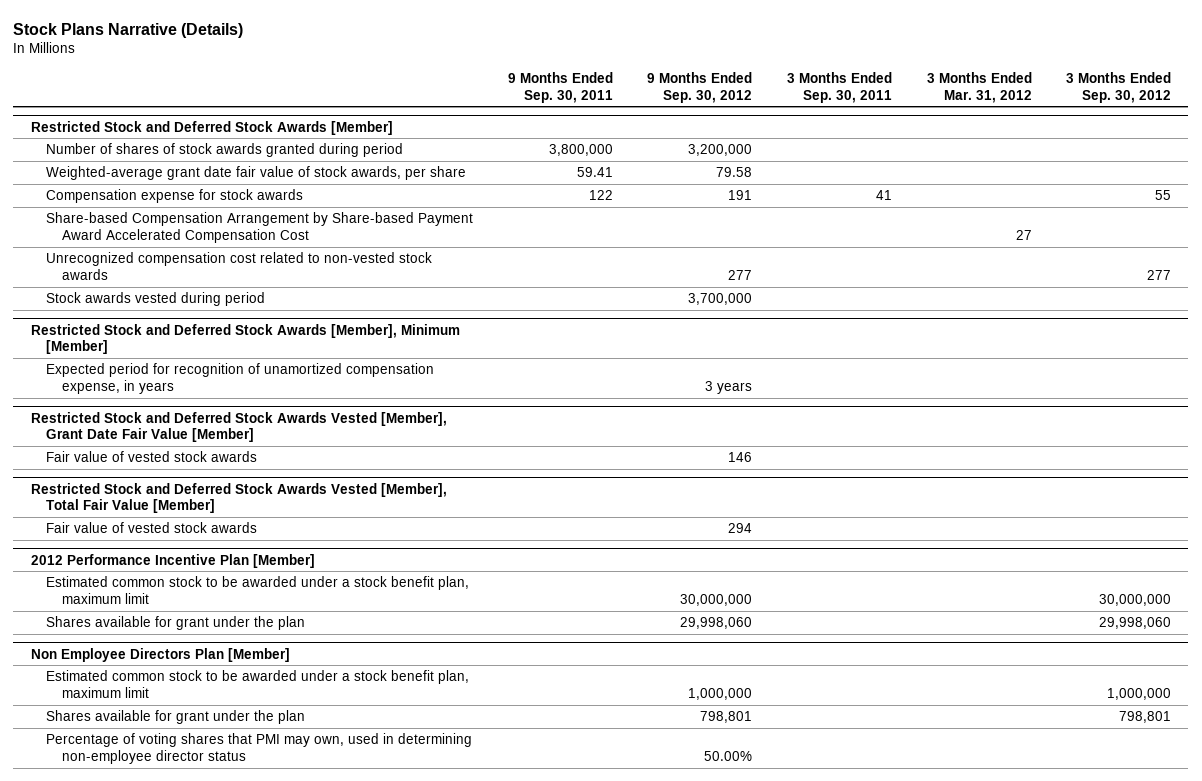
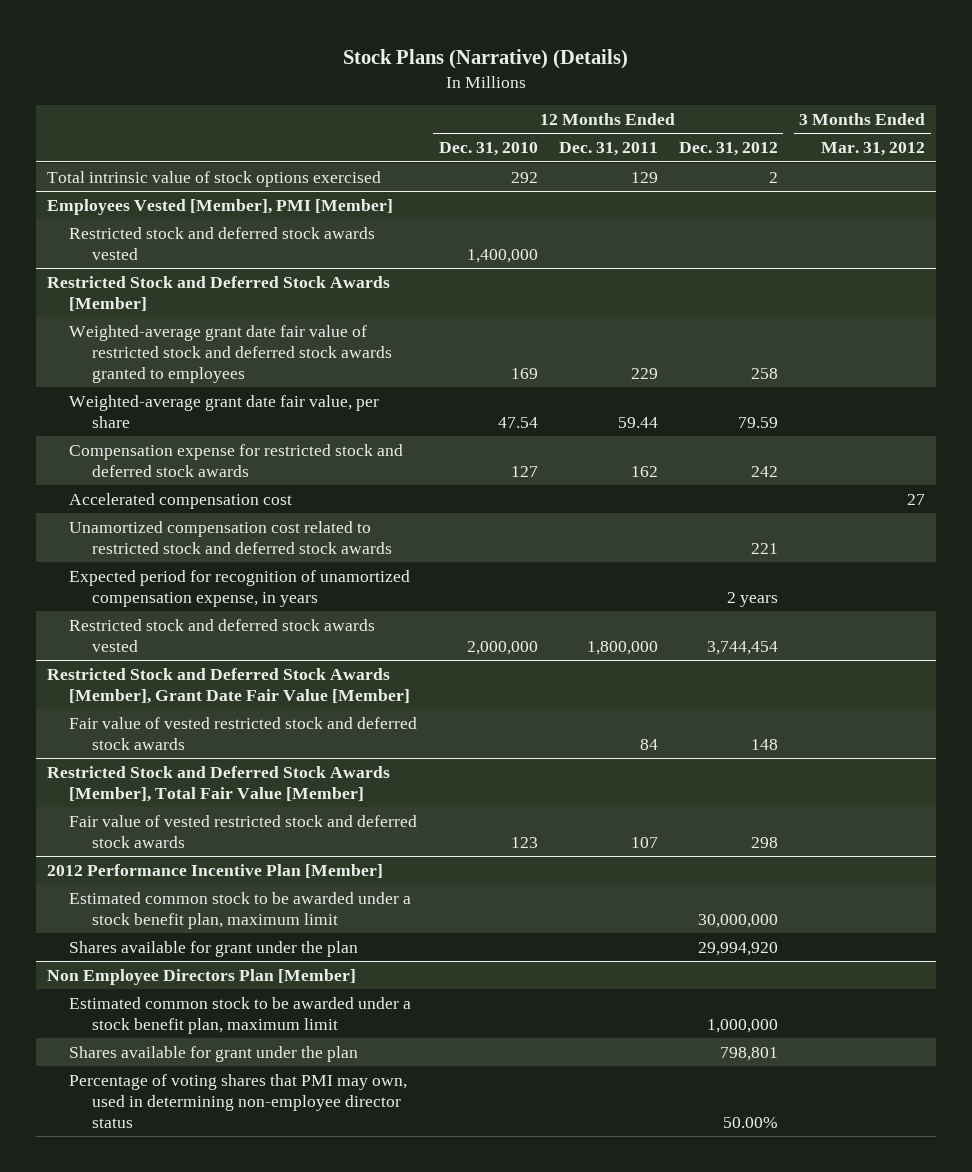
- Stock Plans Narrative (Details)
+ Stock Plans (Narrative) (Details)
- | 9 Months Ended Sep. 30, 2011 | 9 Months Ended Sep. 30, 2012 | 3 Months Ended Sep. 30, 2011 | 3 Months Ended Mar. 31, 2012 | 3 Months Ended Sep. 30, 2012
+ | 12 Months Ended Dec. 31, 2010 | 12 Months Ended Dec. 31, 2011 | 12 Months Ended Dec. 31, 2012 | 3 Months Ended Mar. 31, 2012
+ Total intrinsic value of stock options exercised | 292 | 129 | 2 |
+ Employees Vested [Member], PMI [Member]
+ Restricted stock and deferred stock awards vested | 1,400,000 | | |
@ Restricted Stock and Deferred Stock Awards [Member]
- Number of shares of stock awards granted during period | 3,800,000 | 3,200,000 | | |
- Weighted-average grant date fair value of stock awards, per share | 59.41 | 79.58 | | |
- Compensation expense for stock awards | 122 | 191 | 41 | | 55
- Share-based Compensation Arrangement by Share-based Payment Award Accelerated Compensation Cost | | | | 27 |
- Unrecognized compensation cost related to non-vested stock awards | | 277 | | | 277
- Stock awards vested during period | | 3,700,000 | | |
- Restricted Stock and Deferred Stock Awards [Member], Minimum [Member]
- Expected period for recognition of unamortized compensation expense, in years | | 3 years | | |
- Restricted Stock and Deferred Stock Awards Vested [Member], Grant Date Fair Value [Member]
- Fair value of vested stock awards | | 146 | | |
- Restricted Stock and Deferred Stock Awards Vested [Member], Total Fair Value [Member]
- Fair value of vested stock awards | | 294 | | |
@ Restricted Stock and Deferred Stock Awards [Member]
+ Weighted-average grant date fair value of restricted stock and deferred stock awards granted to employees | 169 | 229 | 258 |
+ Weighted-average grant date fair value, per share | 47.54 | 59.44 | 79.59 |
+ Compensation expense for restricted stock and deferred stock awards | 127 | 162 | 242 |
+ Accelerated compensation cost | | | | 27
+ Unamortized compensation cost related to restricted stock and deferred stock awards | | | 221 |
+ Expected period for recognition of unamortized compensation expense, in years | | | 2 years |
+ Restricted stock and deferred stock awards vested | 2,000,000 | 1,800,000 | 3,744,454 |
+ Restricted Stock and Deferred Stock Awards [Member], Grant Date Fair Value [Member]
+ Fair value of vested restricted stock and deferred stock awards | | 84 | 148 |
+ Restricted Stock and Deferred Stock Awards [Member], Total Fair Value [Member]
+ Fair value of vested restricted stock and deferred stock awards | 123 | 107 | 298 |

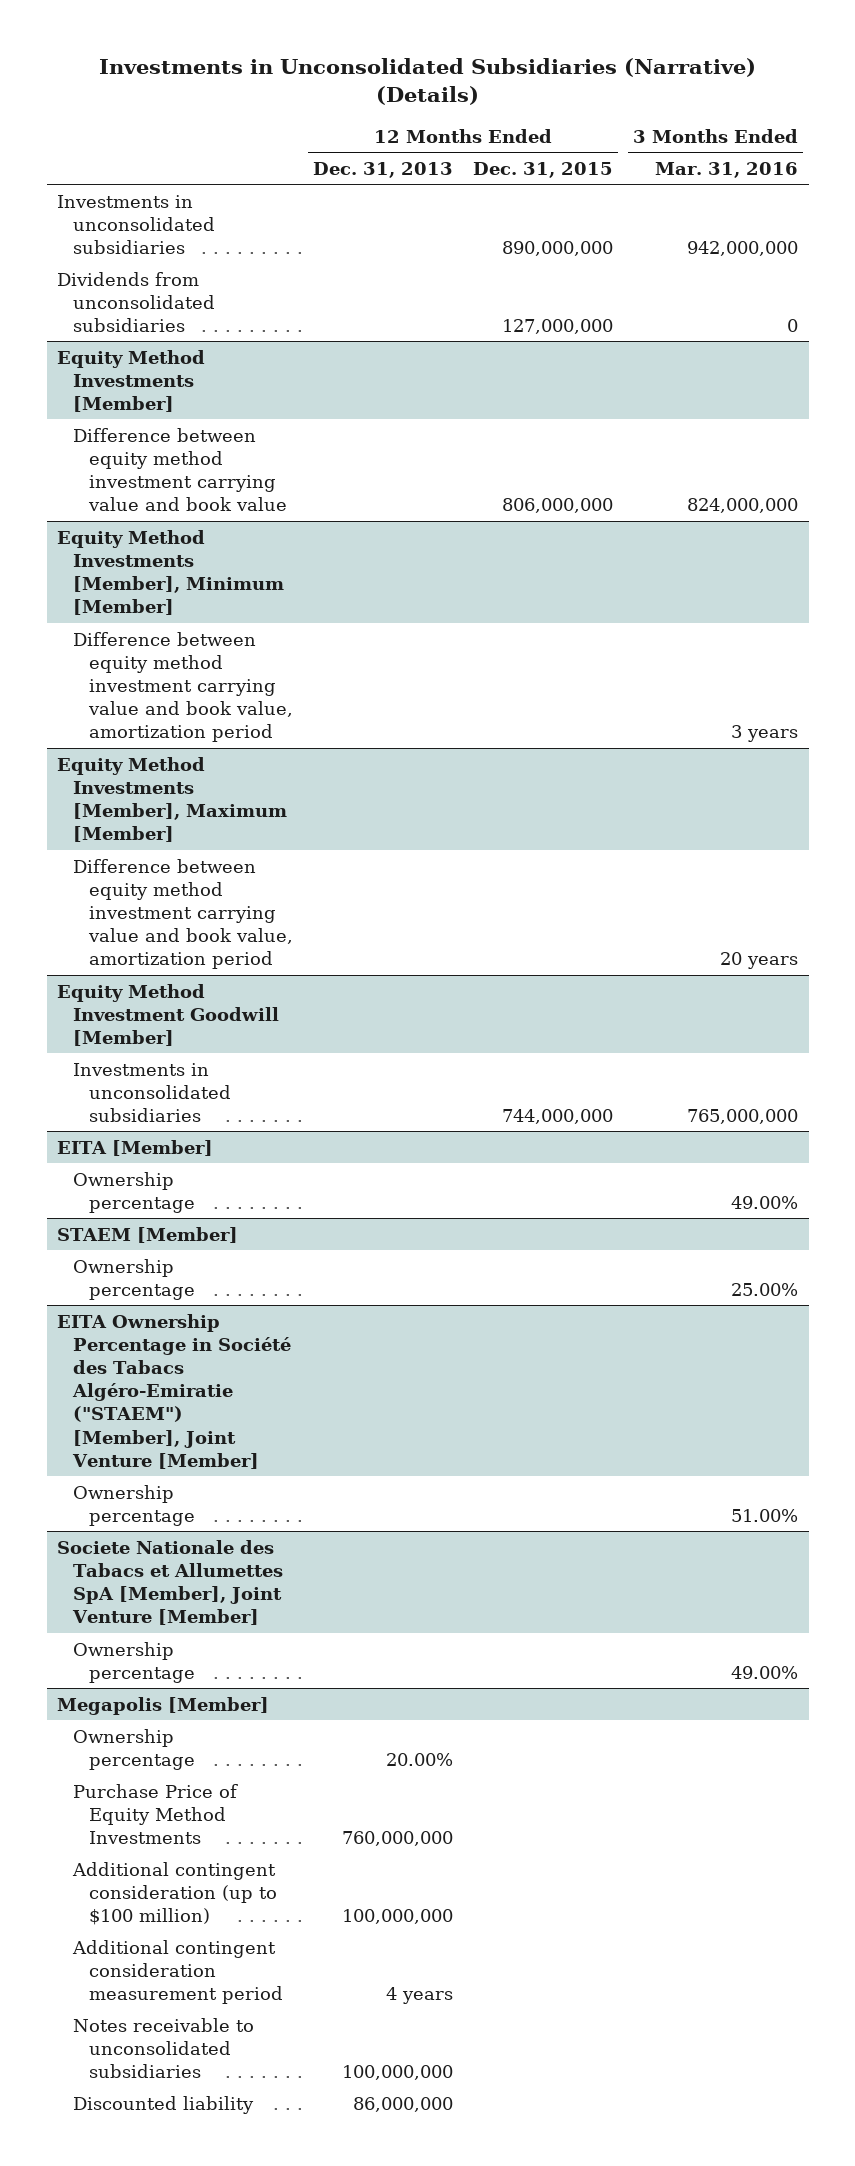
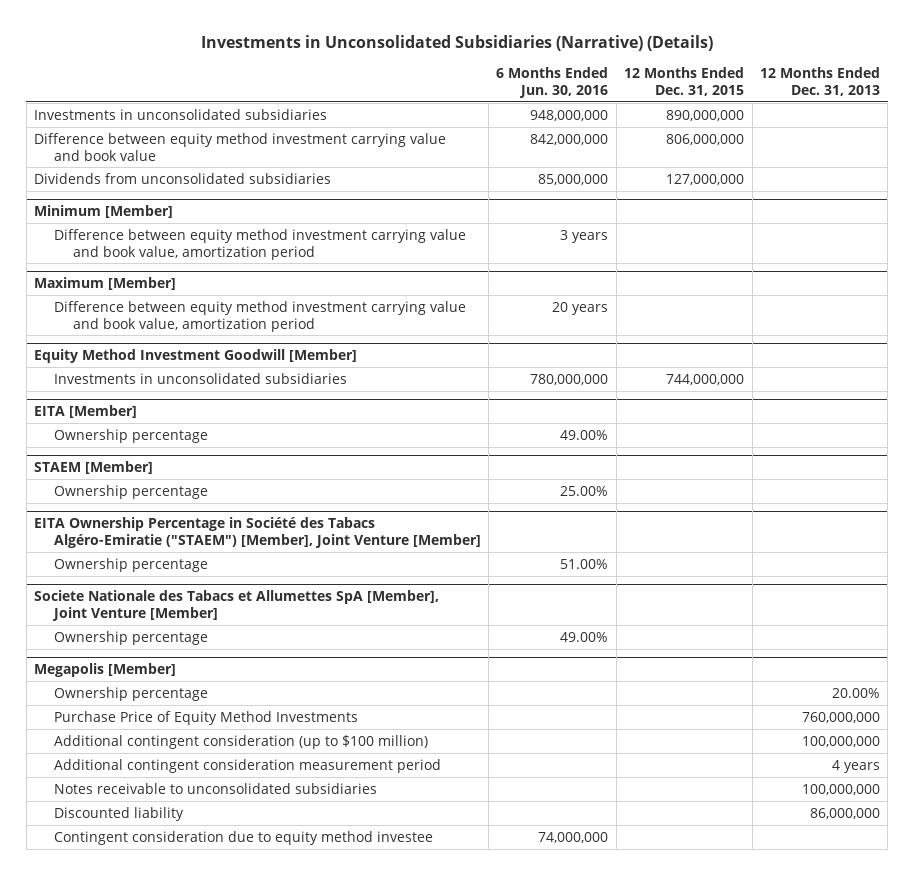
- | 12 Months Ended Dec. 31, 2013 | 12 Months Ended Dec. 31, 2015 | 3 Months Ended Mar. 31, 2016
+ | 6 Months Ended Jun. 30, 2016 | 12 Months Ended Dec. 31, 2015 | 12 Months Ended Dec. 31, 2013
+ Difference between equity method investment carrying value and book value | 842,000,000 | 806,000,000 |
- Equity Method Investments [Member]
- Difference between equity method investment carrying value and book value | | 806,000,000 | 824,000,000
- Equity Method Investments [Member], Minimum [Member]
+ Minimum [Member]
- Equity Method Investments [Member], Maximum [Member]
+ Maximum [Member]
@ Megapolis [Member]
+ Contingent consideration due to equity method investee | 74,000,000 | |

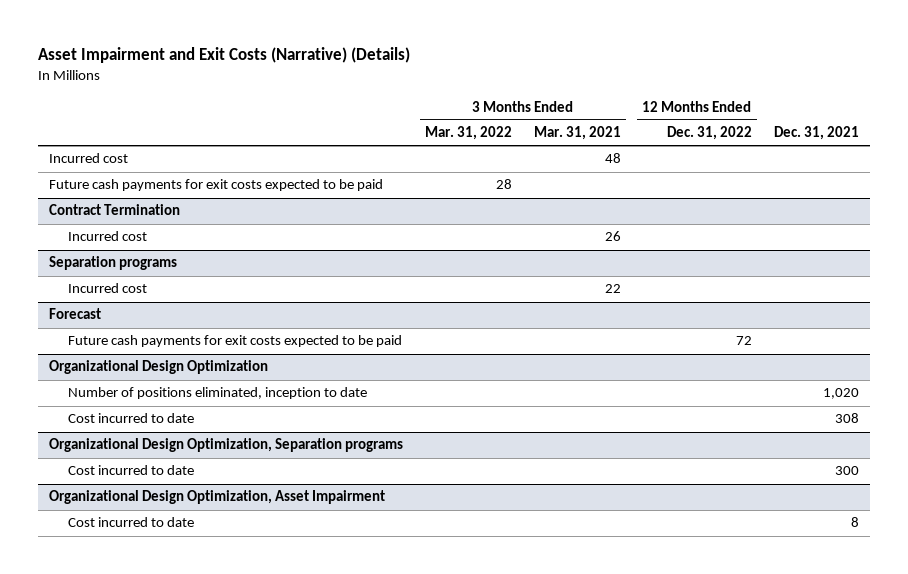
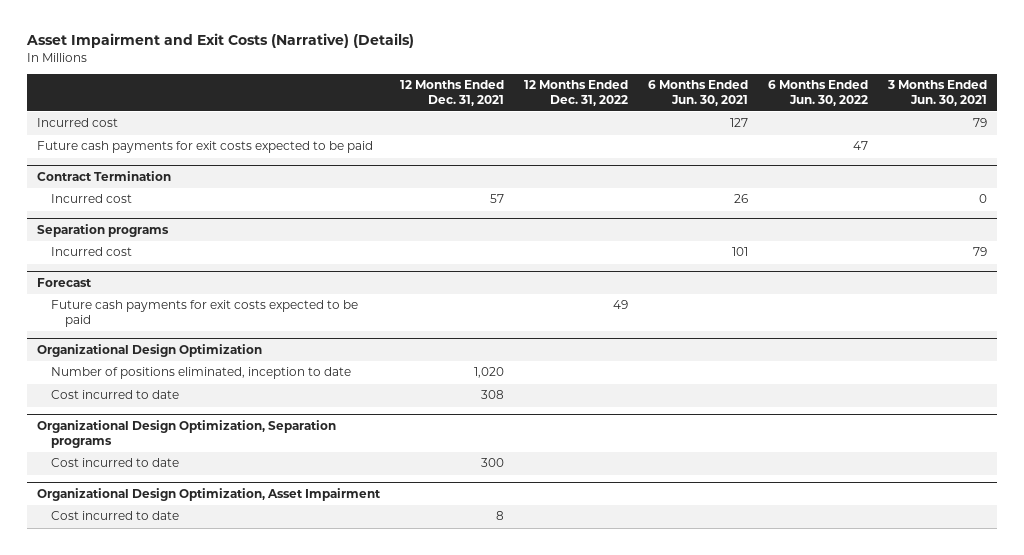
- | 3 Months Ended Mar. 31, 2022 | 3 Months Ended Mar. 31, 2021 | 12 Months Ended Dec. 31, 2022 | Dec. 31, 2021
+ | 12 Months Ended Dec. 31, 2021 | 12 Months Ended Dec. 31, 2022 | 6 Months Ended Jun. 30, 2021 | 6 Months Ended Jun. 30, 2022 | 3 Months Ended Jun. 30, 2021
@ Forecast
- Future cash payments for exit costs expected to be paid | | | 72 |
+ Future cash payments for exit costs expected to be paid | | 49 | | |

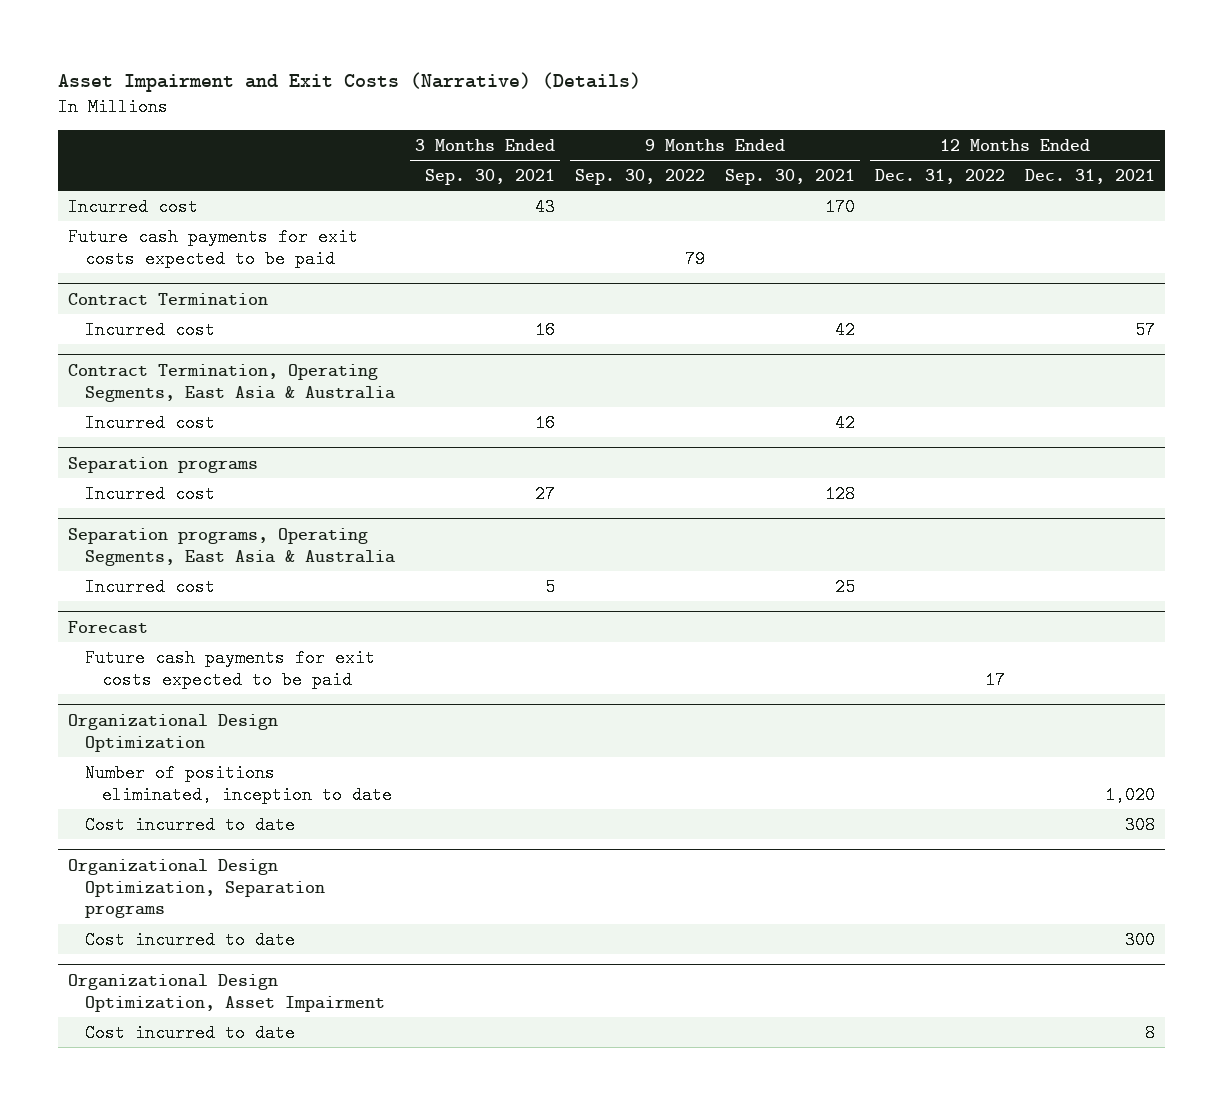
- | 12 Months Ended Dec. 31, 2021 | 12 Months Ended Dec. 31, 2022 | 6 Months Ended Jun. 30, 2021 | 6 Months Ended Jun. 30, 2022 | 3 Months Ended Jun. 30, 2021
+ | 3 Months Ended Sep. 30, 2021 | 9 Months Ended Sep. 30, 2022 | 9 Months Ended Sep. 30, 2021 | 12 Months Ended Dec. 31, 2022 | 12 Months Ended Dec. 31, 2021
+ Contract Termination, Operating Segments, East Asia & Australia
+ Incurred cost | 16 | | 42 | |
+ Separation programs, Operating Segments, East Asia & Australia
+ Incurred cost | 5 | | 25 | |
@ Forecast
- Future cash payments for exit costs expected to be paid | | 49 | | |
+ Future cash payments for exit costs expected to be paid | | | | 17 |

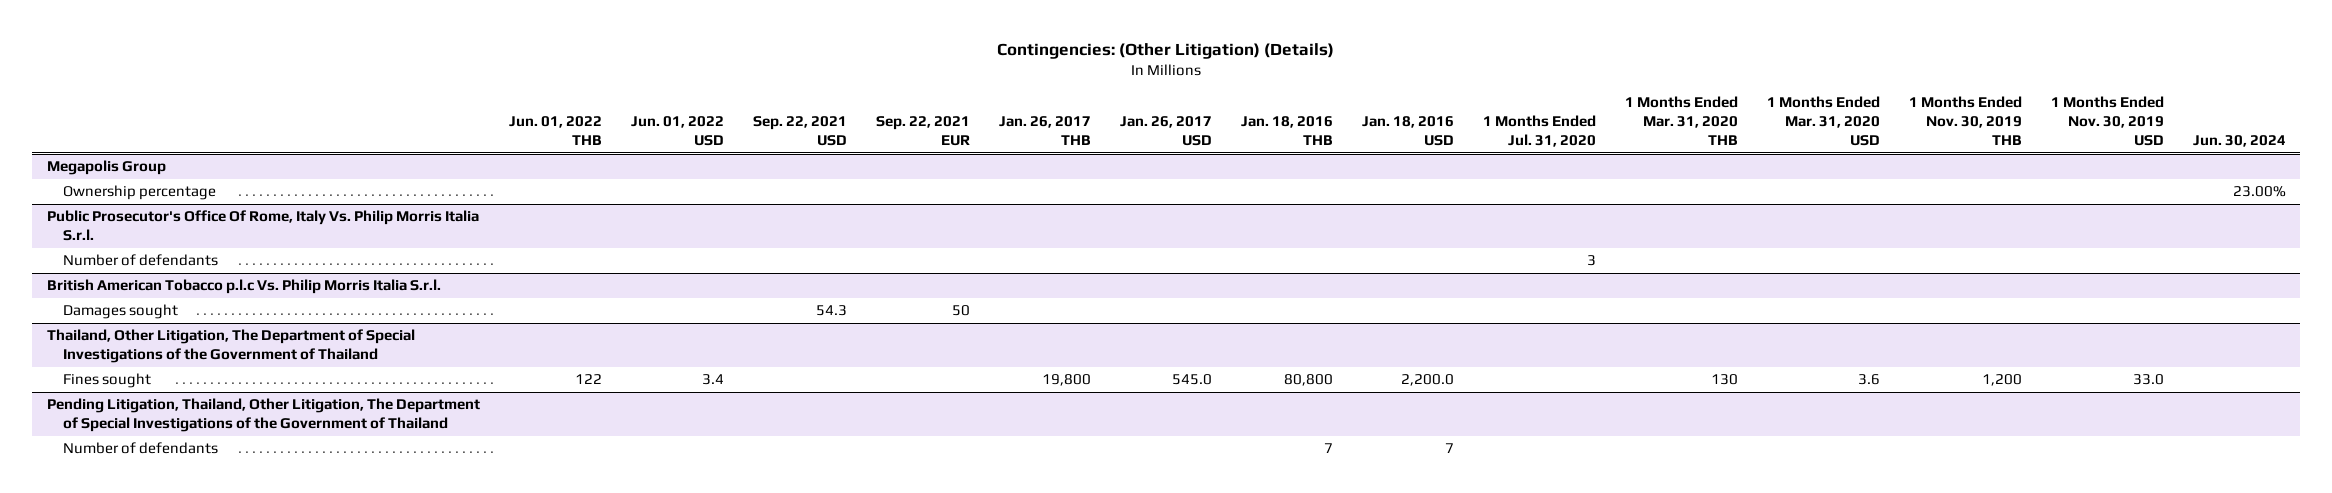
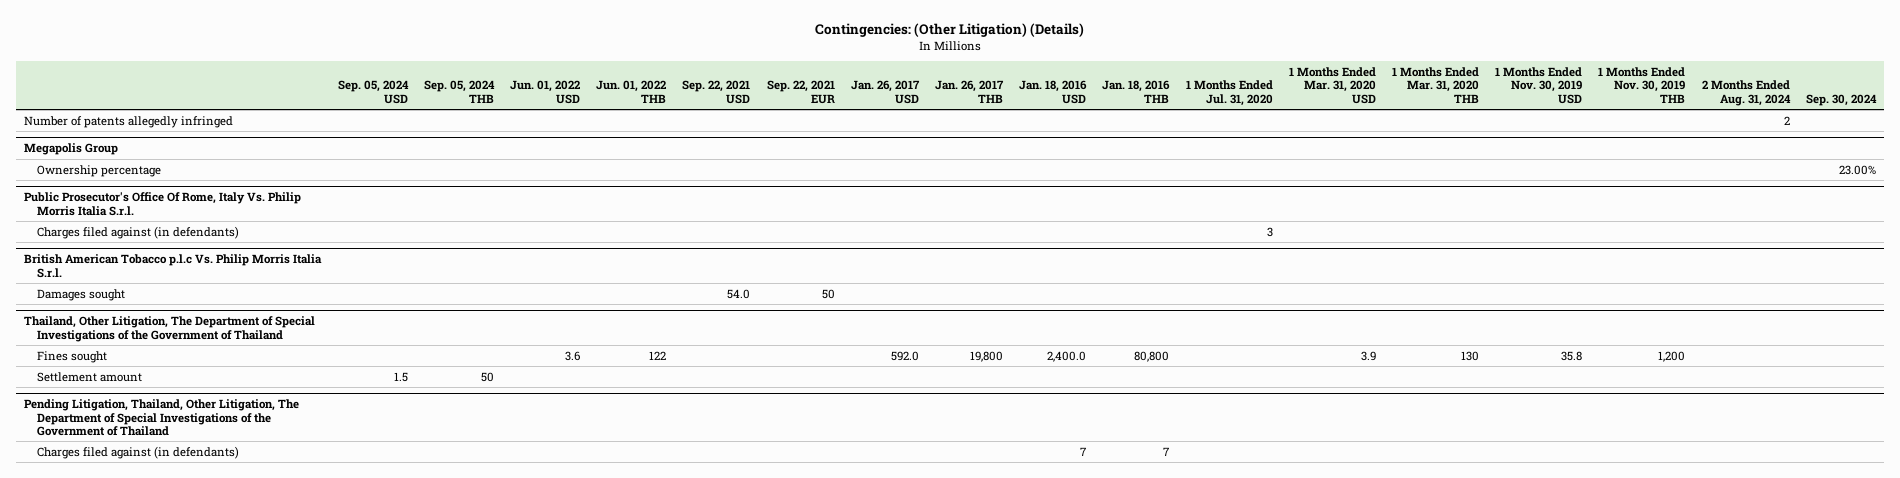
- | Jun. 01, 2022 THB | Jun. 01, 2022 USD | Sep. 22, 2021 USD | Sep. 22, 2021 EUR | Jan. 26, 2017 THB | Jan. 26, 2017 USD | Jan. 18, 2016 THB | Jan. 18, 2016 USD | 1 Months Ended Jul. 31, 2020 | 1 Months Ended Mar. 31, 2020 THB | 1 Months Ended Mar. 31, 2020 USD | 1 Months Ended Nov. 30, 2019 THB | 1 Months Ended Nov. 30, 2019 USD | Jun. 30, 2024
+ | Sep. 05, 2024 USD | Sep. 05, 2024 THB | Jun. 01, 2022 USD | Jun. 01, 2022 THB | Sep. 22, 2021 USD | Sep. 22, 2021 EUR | Jan. 26, 2017 USD | Jan. 26, 2017 THB | Jan. 18, 2016 USD | Jan. 18, 2016 THB | 1 Months Ended Jul. 31, 2020 | 1 Months Ended Mar. 31, 2020 USD | 1 Months Ended Mar. 31, 2020 THB | 1 Months Ended Nov. 30, 2019 USD | 1 Months Ended Nov. 30, 2019 THB | 2 Months Ended Aug. 31, 2024 | Sep. 30, 2024
+ Number of patents allegedly infringed | | | | | | | | | | | | | | | | 2 |
@ Public Prosecutor's Office Of Rome, Italy Vs. Philip Morris Italia S.r.l.
- Number of defendants | | | | | | | | | 3 | | | | |
+ Charges filed against (in defendants) | | | | | | | | | | | 3 | | | | | |
@ British American Tobacco p.l.c Vs. Philip Morris Italia S.r.l.
- Damages sought | | | 54.3 | 50 | | | | | | | | | |
+ Damages sought | | | | | 54.0 | 50 | | | | | | | | | | |
@ Thailand, Other Litigation, The Department of Special Investigations of the Government of Thailand
- Fines sought | 122 | 3.4 | | | 19,800 | 545.0 | 80,800 | 2,200.0 | | 130 | 3.6 | 1,200 | 33.0 |
+ Fines sought | | | 3.6 | 122 | | | 592.0 | 19,800 | 2,400.0 | 80,800 | | 3.9 | 130 | 35.8 | 1,200 | |
+ Settlement amount | 1.5 | 50 | | | | | | | | | | | | | | |
@ Pending Litigation, Thailand, Other Litigation, The Department of Special Investigations of the Government of Thailand
- Number of defendants | | | | | | | 7 | 7 | | | | | |
+ Charges filed against (in defendants) | | | | | | | | | 7 | 7 | | | | | | |

